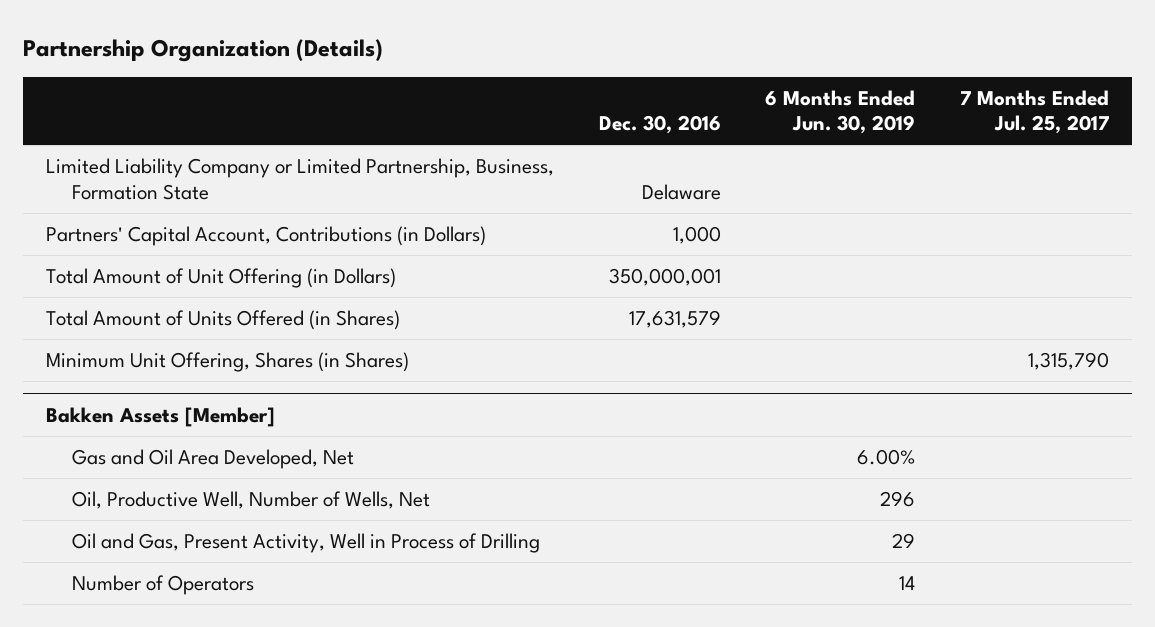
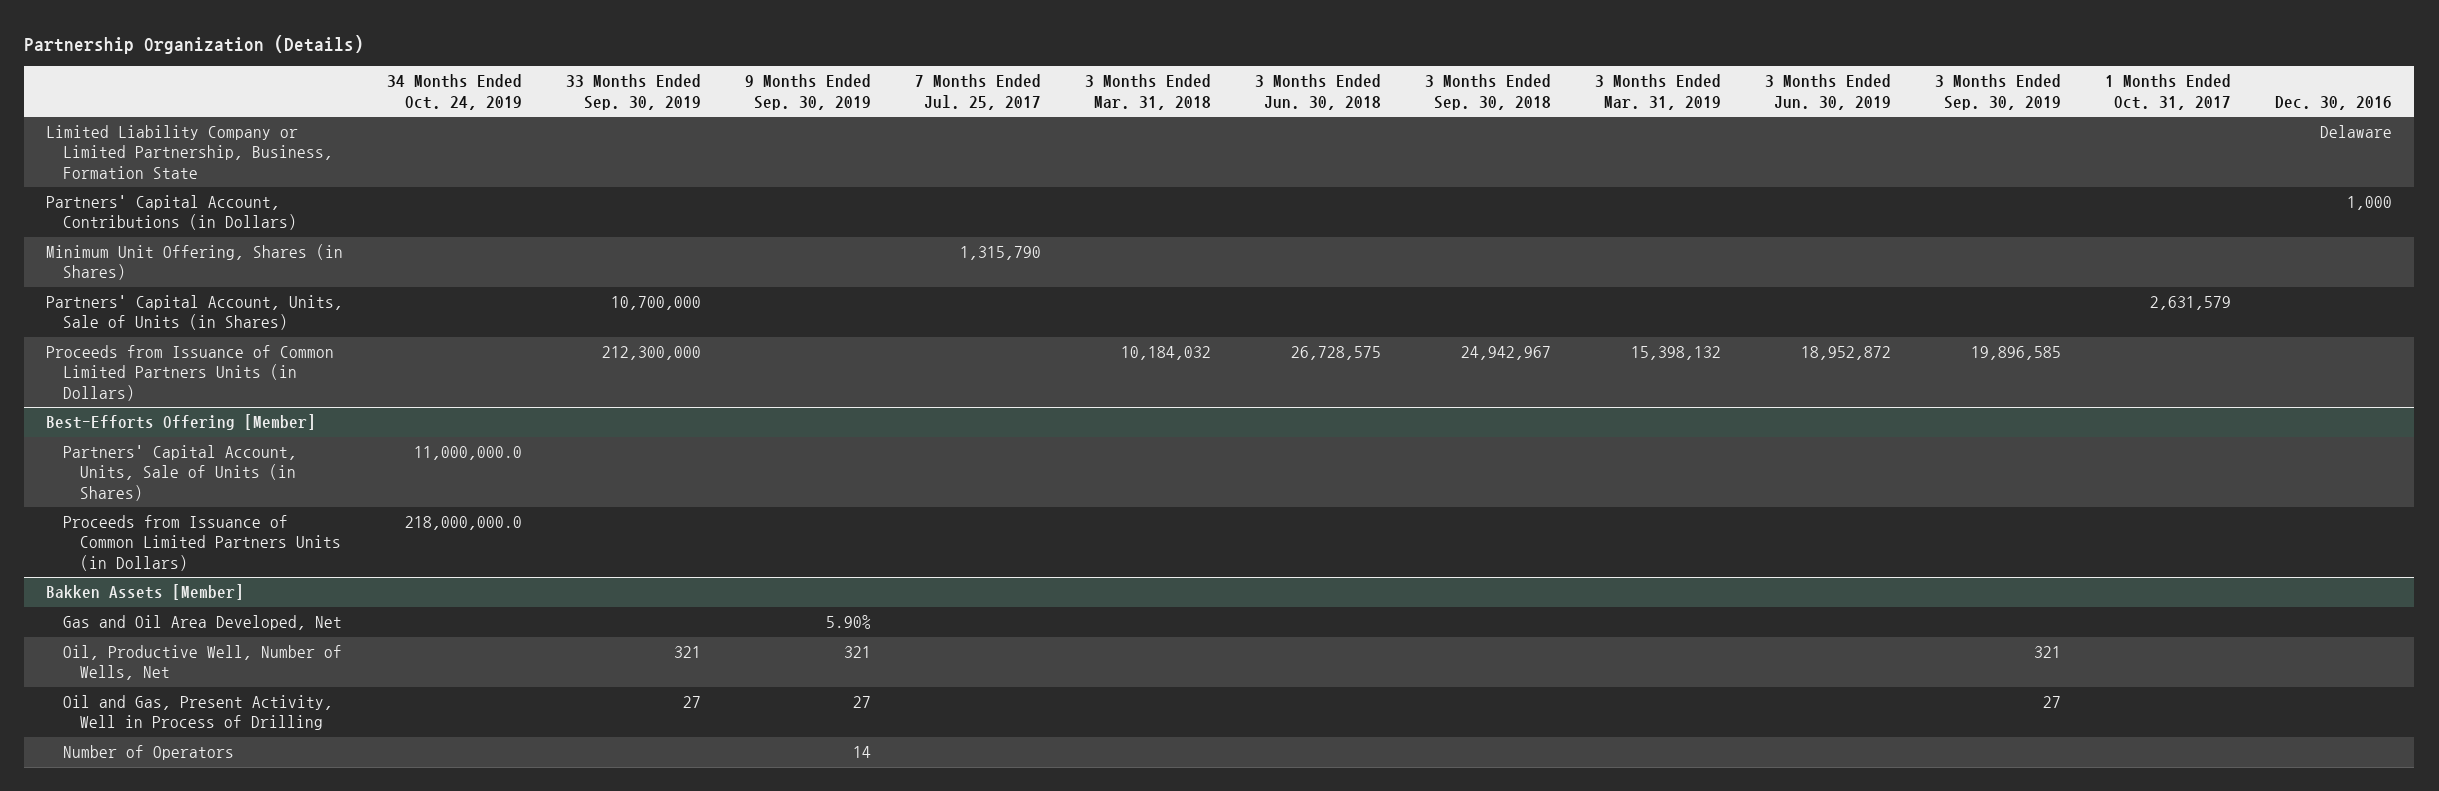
- | Dec. 30, 2016 | 6 Months Ended Jun. 30, 2019 | 7 Months Ended Jul. 25, 2017
+ | 34 Months Ended Oct. 24, 2019 | 33 Months Ended Sep. 30, 2019 | 9 Months Ended Sep. 30, 2019 | 7 Months Ended Jul. 25, 2017 | 3 Months Ended Mar. 31, 2018 | 3 Months Ended Jun. 30, 2018 | 3 Months Ended Sep. 30, 2018 | 3 Months Ended Mar. 31, 2019 | 3 Months Ended Jun. 30, 2019 | 3 Months Ended Sep. 30, 2019 | 1 Months Ended Oct. 31, 2017 | Dec. 30, 2016
- Total Amount of Unit Offering (in Dollars) | 350,000,001 | |
- Total Amount of Units Offered (in Shares) | 17,631,579 | |
+ Partners' Capital Account, Units, Sale of Units (in Shares) | | 10,700,000 | | | | | | | | | 2,631,579 |
+ Proceeds from Issuance of Common Limited Partners Units (in Dollars) | | 212,300,000 | | | 10,184,032 | 26,728,575 | 24,942,967 | 15,398,132 | 18,952,872 | 19,896,585 | |
+ Best-Efforts Offering [Member]
+ Partners' Capital Account, Units, Sale of Units (in Shares) | 11,000,000.0 | | | | | | | | | | |
+ Proceeds from Issuance of Common Limited Partners Units (in Dollars) | 218,000,000.0 | | | | | | | | | | |

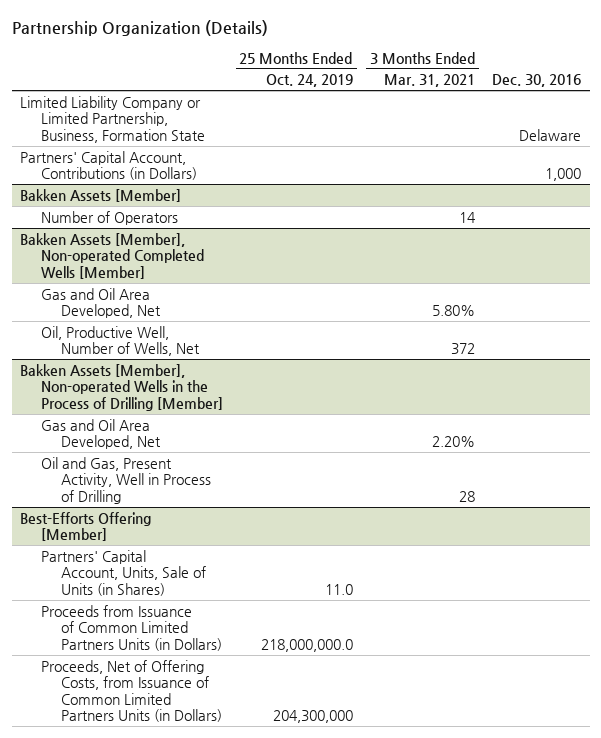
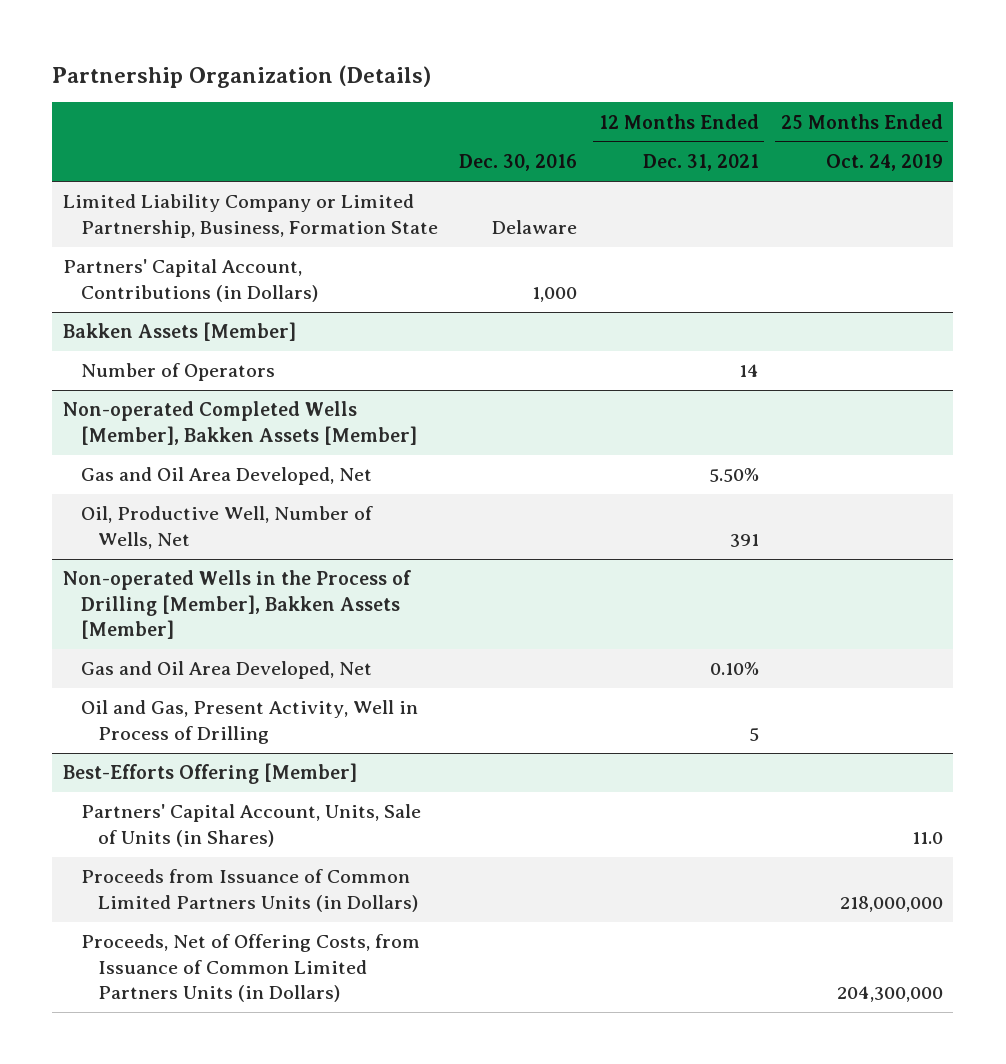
- | 25 Months Ended Oct. 24, 2019 | 3 Months Ended Mar. 31, 2021 | Dec. 30, 2016
+ | Dec. 30, 2016 | 12 Months Ended Dec. 31, 2021 | 25 Months Ended Oct. 24, 2019
- Bakken Assets [Member], Non-operated Completed Wells [Member]
+ Non-operated Completed Wells [Member], Bakken Assets [Member]
- Bakken Assets [Member], Non-operated Wells in the Process of Drilling [Member]
+ Non-operated Wells in the Process of Drilling [Member], Bakken Assets [Member]
@ Best-Efforts Offering [Member]
- Proceeds from Issuance of Common Limited Partners Units (in Dollars) | 218,000,000.0 | |
+ Proceeds from Issuance of Common Limited Partners Units (in Dollars) | | | 218,000,000

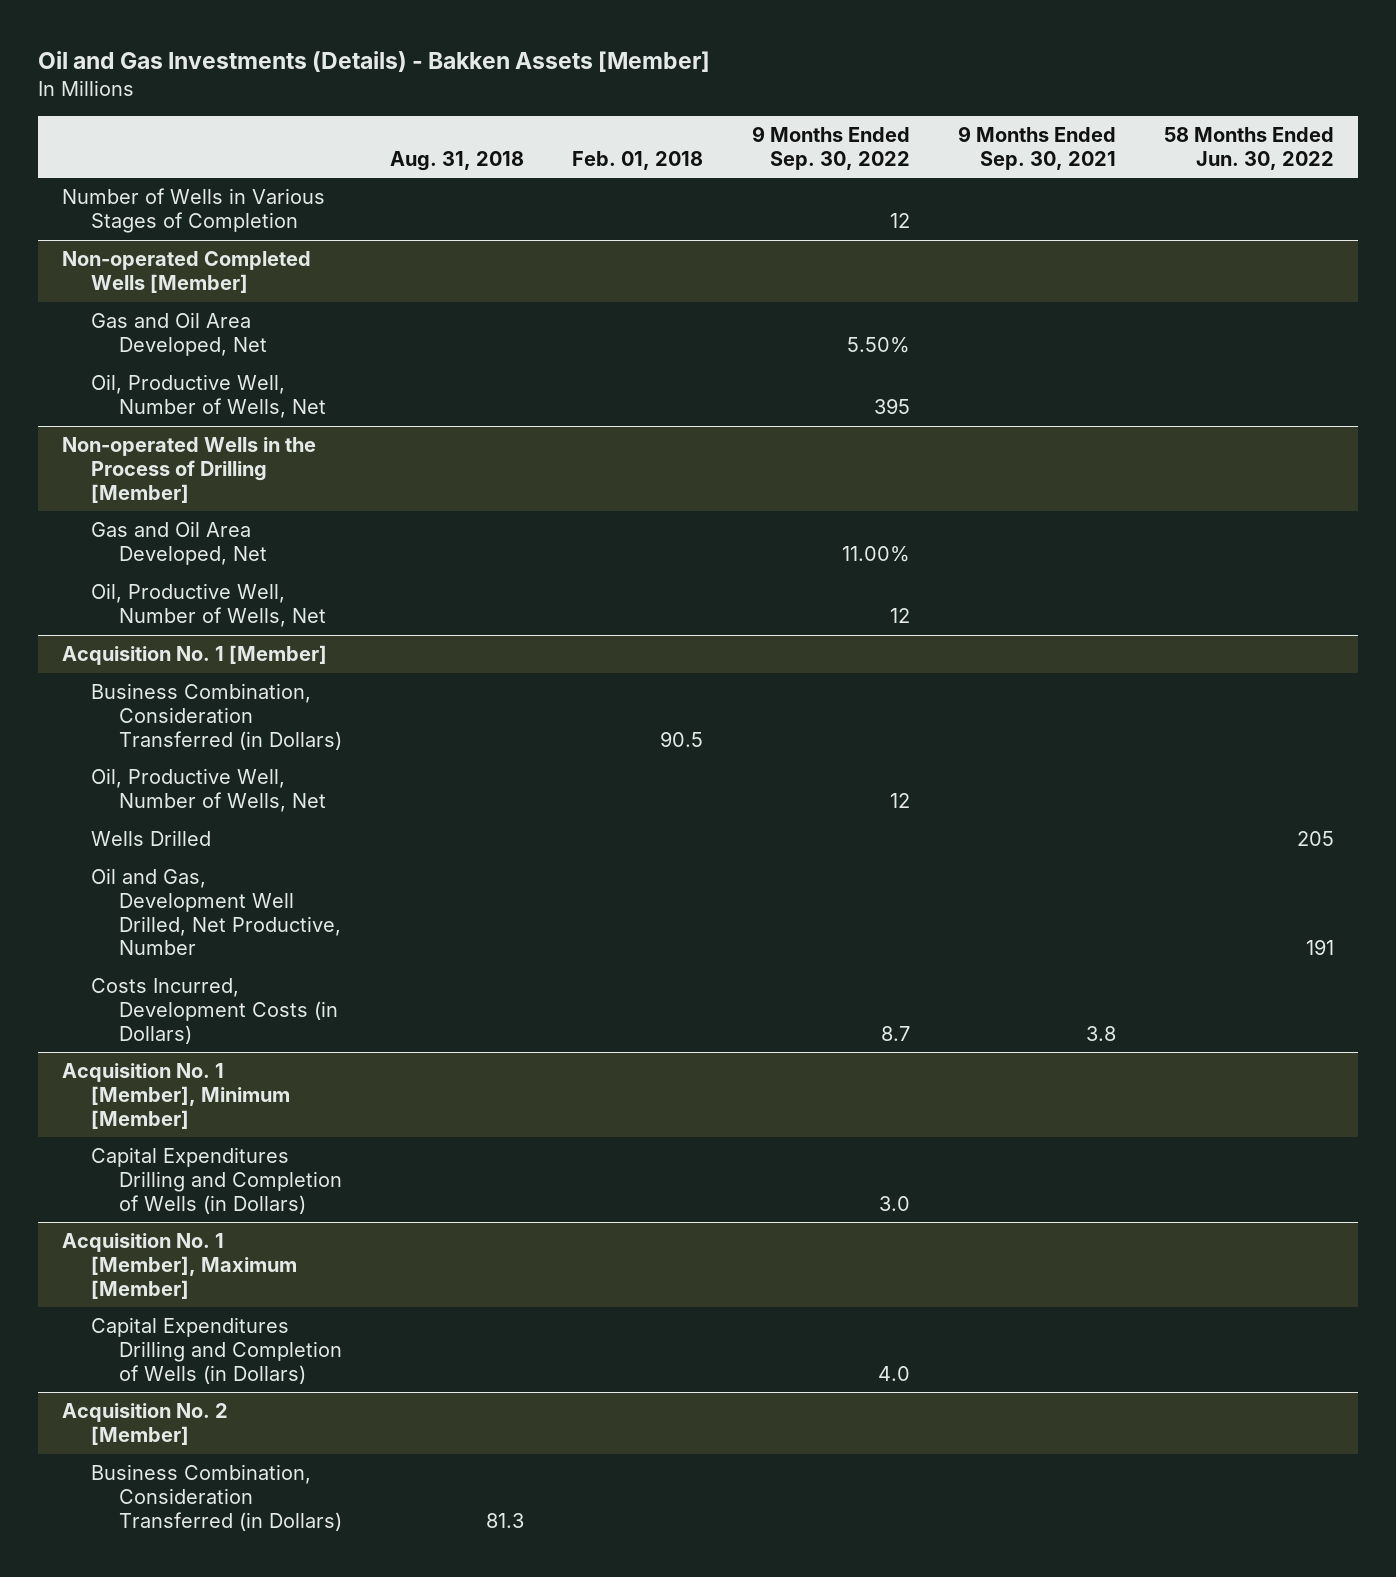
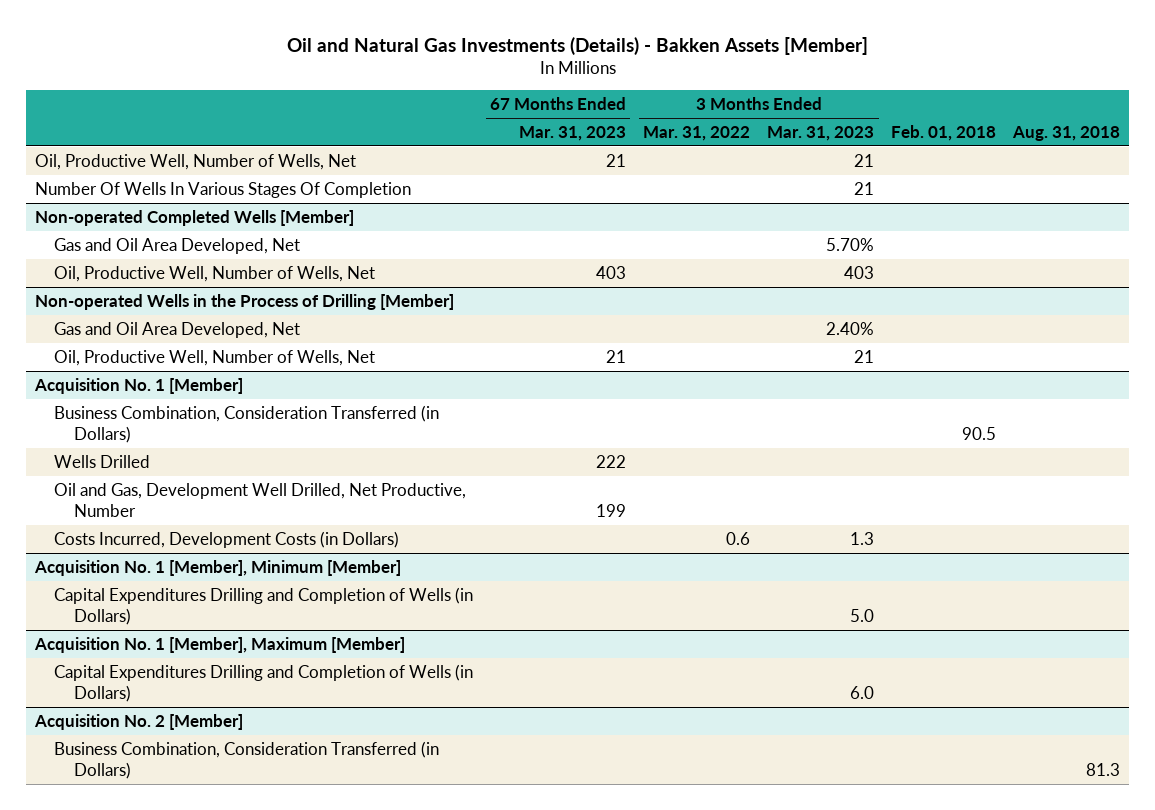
- Oil and Gas Investments (Details) - Bakken Assets [Member]
+ Oil and Natural Gas Investments (Details) - Bakken Assets [Member]
- | Aug. 31, 2018 | Feb. 01, 2018 | 9 Months Ended Sep. 30, 2022 | 9 Months Ended Sep. 30, 2021 | 58 Months Ended Jun. 30, 2022
+ | 67 Months Ended Mar. 31, 2023 | 3 Months Ended Mar. 31, 2022 | 3 Months Ended Mar. 31, 2023 | Feb. 01, 2018 | Aug. 31, 2018
- Number of Wells in Various Stages of Completion | | | 12 | |
+ Oil, Productive Well, Number of Wells, Net | 21 | | 21 | |
+ Number Of Wells In Various Stages Of Completion | | | 21 | |
@ Acquisition No. 1 [Member]
- Oil, Productive Well, Number of Wells, Net | | | 12 | |

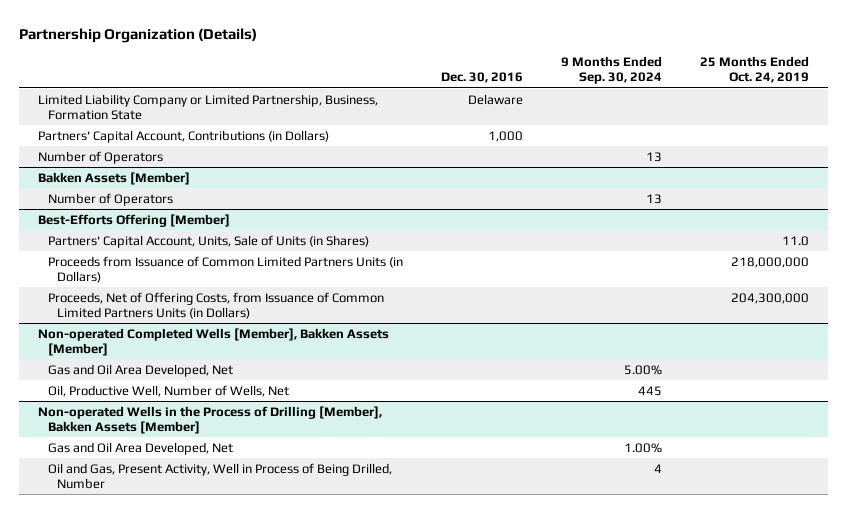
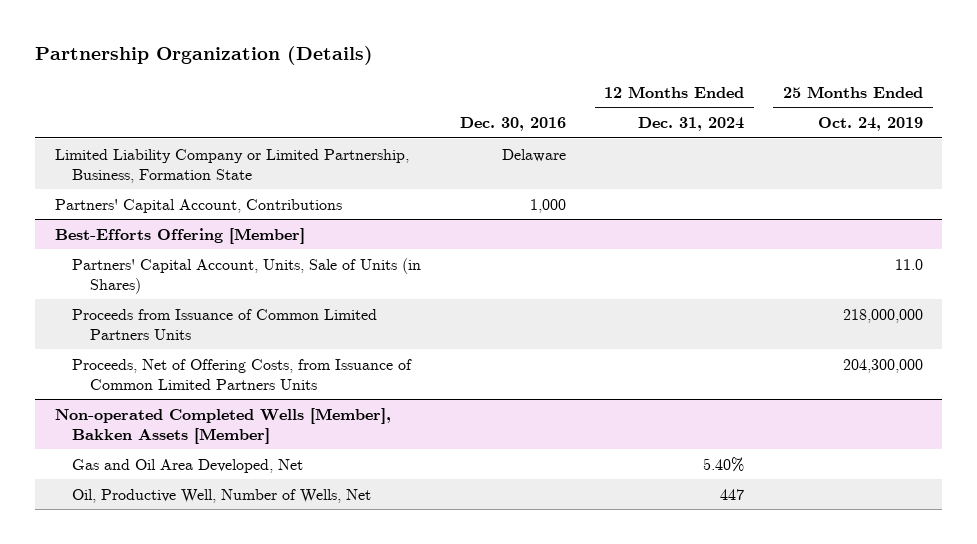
- | Dec. 30, 2016 | 9 Months Ended Sep. 30, 2024 | 25 Months Ended Oct. 24, 2019
+ | Dec. 30, 2016 | 12 Months Ended Dec. 31, 2024 | 25 Months Ended Oct. 24, 2019
- Partners' Capital Account, Contributions (in Dollars) | 1,000 | |
- Number of Operators | | 13 |
- Bakken Assets [Member]
- Number of Operators | | 13 |
+ Partners' Capital Account, Contributions | 1,000 | |
@ Best-Efforts Offering [Member]
- Proceeds from Issuance of Common Limited Partners Units (in Dollars) | | | 218,000,000
- Proceeds, Net of Offering Costs, from Issuance of Common Limited Partners Units (in Dollars) | | | 204,300,000
+ Proceeds from Issuance of Common Limited Partners Units | | | 218,000,000
+ Proceeds, Net of Offering Costs, from Issuance of Common Limited Partners Units | | | 204,300,000
- Non-operated Wells in the Process of Drilling [Member], Bakken Assets [Member]
- Gas and Oil Area Developed, Net | | 1.00% |
- Oil and Gas, Present Activity, Well in Process of Being Drilled, Number | | 4 |

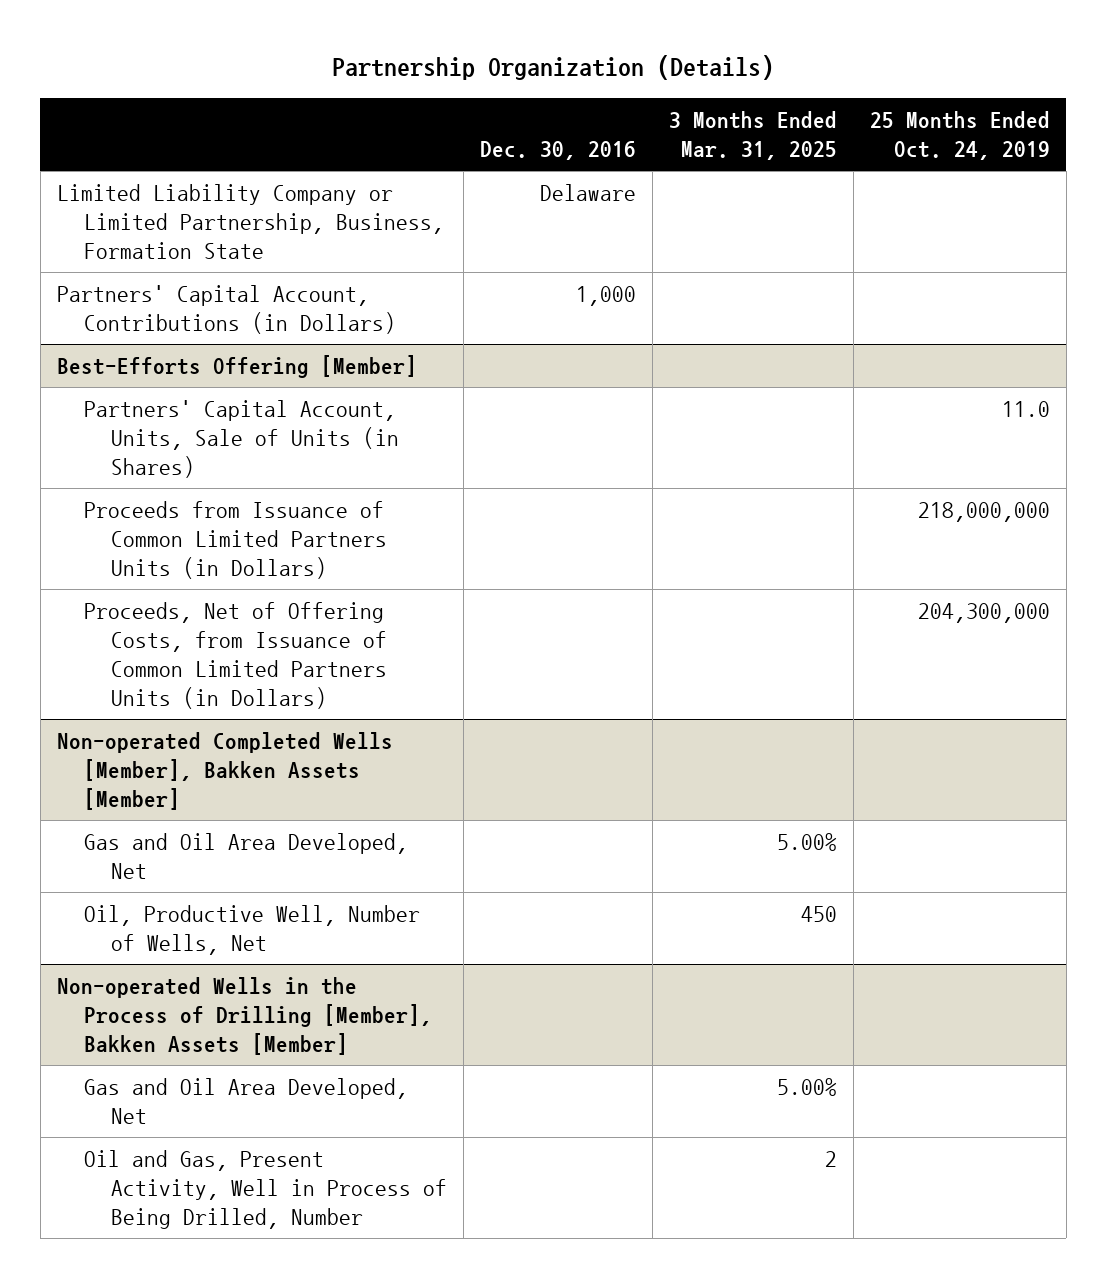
- | Dec. 30, 2016 | 12 Months Ended Dec. 31, 2024 | 25 Months Ended Oct. 24, 2019
+ | Dec. 30, 2016 | 3 Months Ended Mar. 31, 2025 | 25 Months Ended Oct. 24, 2019
- Partners' Capital Account, Contributions | 1,000 | |
+ Partners' Capital Account, Contributions (in Dollars) | 1,000 | |
@ Best-Efforts Offering [Member]
- Proceeds from Issuance of Common Limited Partners Units | | | 218,000,000
- Proceeds, Net of Offering Costs, from Issuance of Common Limited Partners Units | | | 204,300,000
+ Proceeds from Issuance of Common Limited Partners Units (in Dollars) | | | 218,000,000
+ Proceeds, Net of Offering Costs, from Issuance of Common Limited Partners Units (in Dollars) | | | 204,300,000
+ Non-operated Wells in the Process of Drilling [Member], Bakken Assets [Member]
+ Gas and Oil Area Developed, Net | | 5.00% |
+ Oil and Gas, Present Activity, Well in Process of Being Drilled, Number | | 2 |

